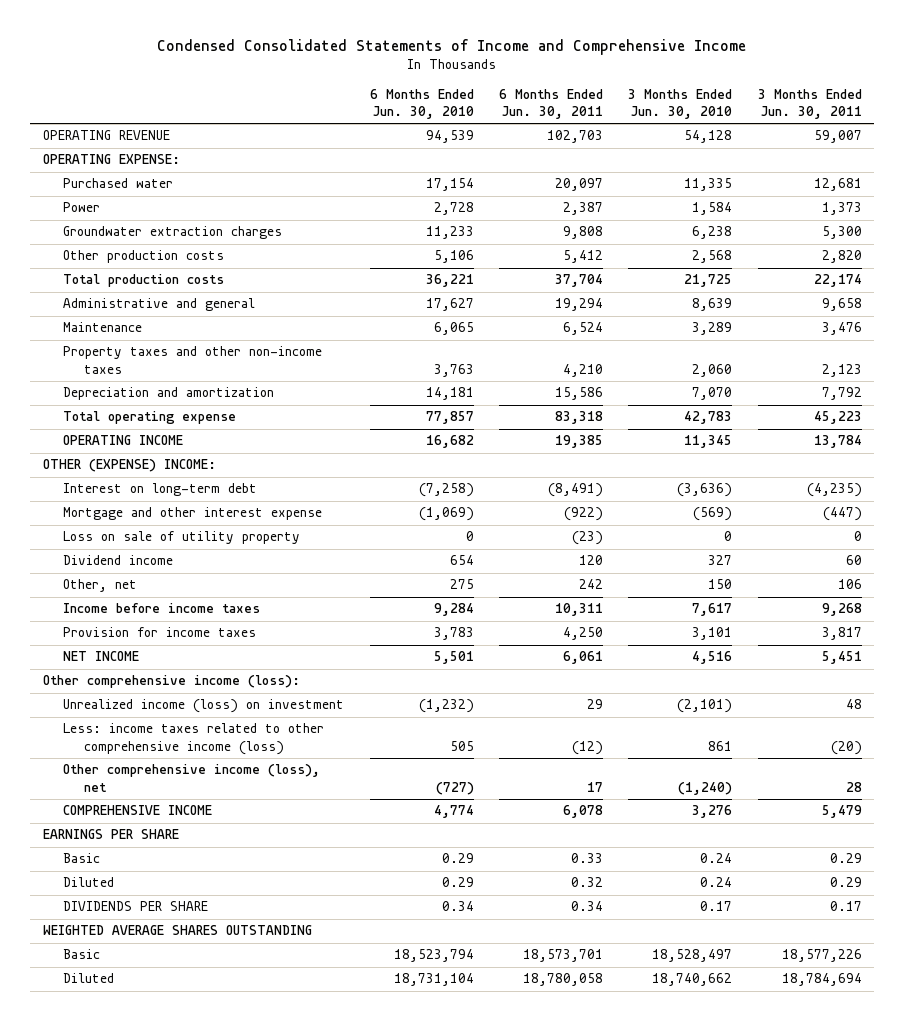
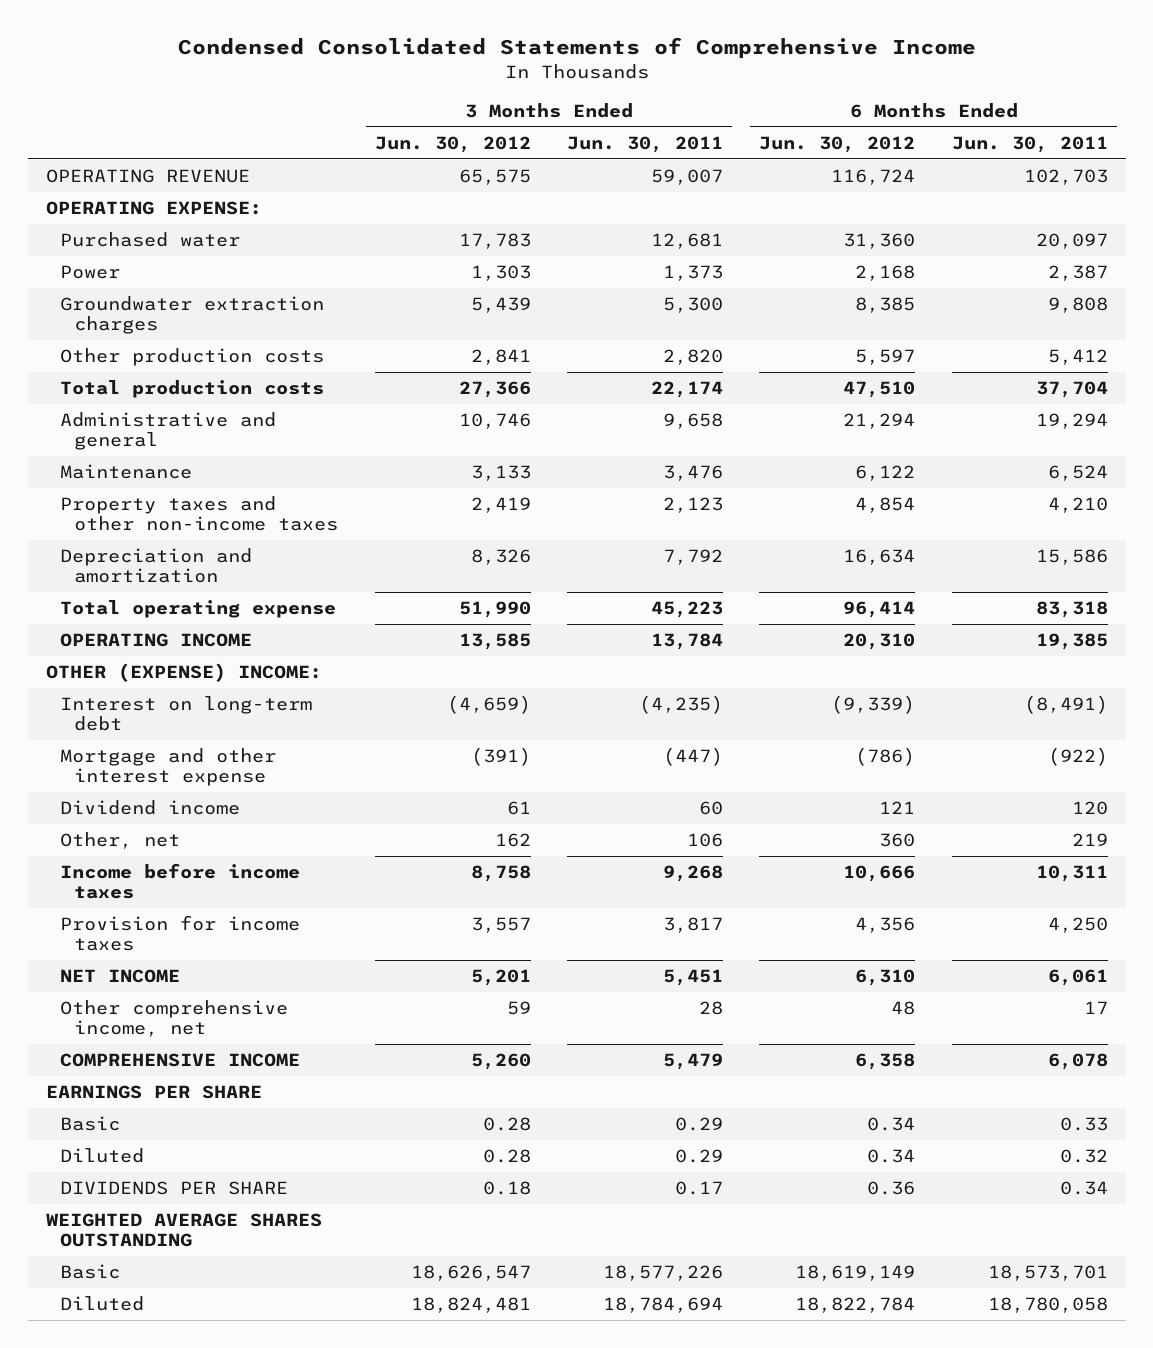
- Condensed Consolidated Statements of Income and Comprehensive Income
+ Condensed Consolidated Statements of Comprehensive Income
- | 6 Months Ended Jun. 30, 2010 | 6 Months Ended Jun. 30, 2011 | 3 Months Ended Jun. 30, 2010 | 3 Months Ended Jun. 30, 2011
+ | 3 Months Ended Jun. 30, 2012 | 3 Months Ended Jun. 30, 2011 | 6 Months Ended Jun. 30, 2012 | 6 Months Ended Jun. 30, 2011
- Loss on sale of utility property | 0 | (23) | 0 | 0
- Other, net | 275 | 242 | 150 | 106
+ Other, net | 162 | 106 | 360 | 219
- Other comprehensive income (loss):
- Unrealized income (loss) on investment | (1,232) | 29 | (2,101) | 48
- Less: income taxes related to other comprehensive income (loss) | 505 | (12) | 861 | (20)
- Other comprehensive income (loss), net | (727) | 17 | (1,240) | 28
+ Other comprehensive income, net | 59 | 28 | 48 | 17

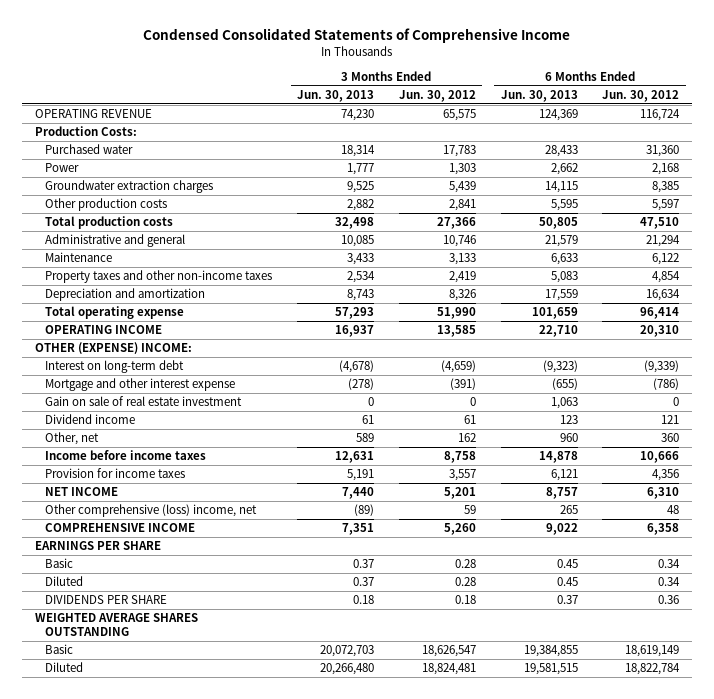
- | 3 Months Ended Jun. 30, 2012 | 3 Months Ended Jun. 30, 2011 | 6 Months Ended Jun. 30, 2012 | 6 Months Ended Jun. 30, 2011
+ | 3 Months Ended Jun. 30, 2013 | 3 Months Ended Jun. 30, 2012 | 6 Months Ended Jun. 30, 2013 | 6 Months Ended Jun. 30, 2012
- OPERATING EXPENSE:
+ Production Costs:
+ Gain on sale of real estate investment | 0 | 0 | 1,063 | 0
- Other comprehensive income, net | 59 | 28 | 48 | 17
+ Other comprehensive (loss) income, net | (89) | 59 | 265 | 48

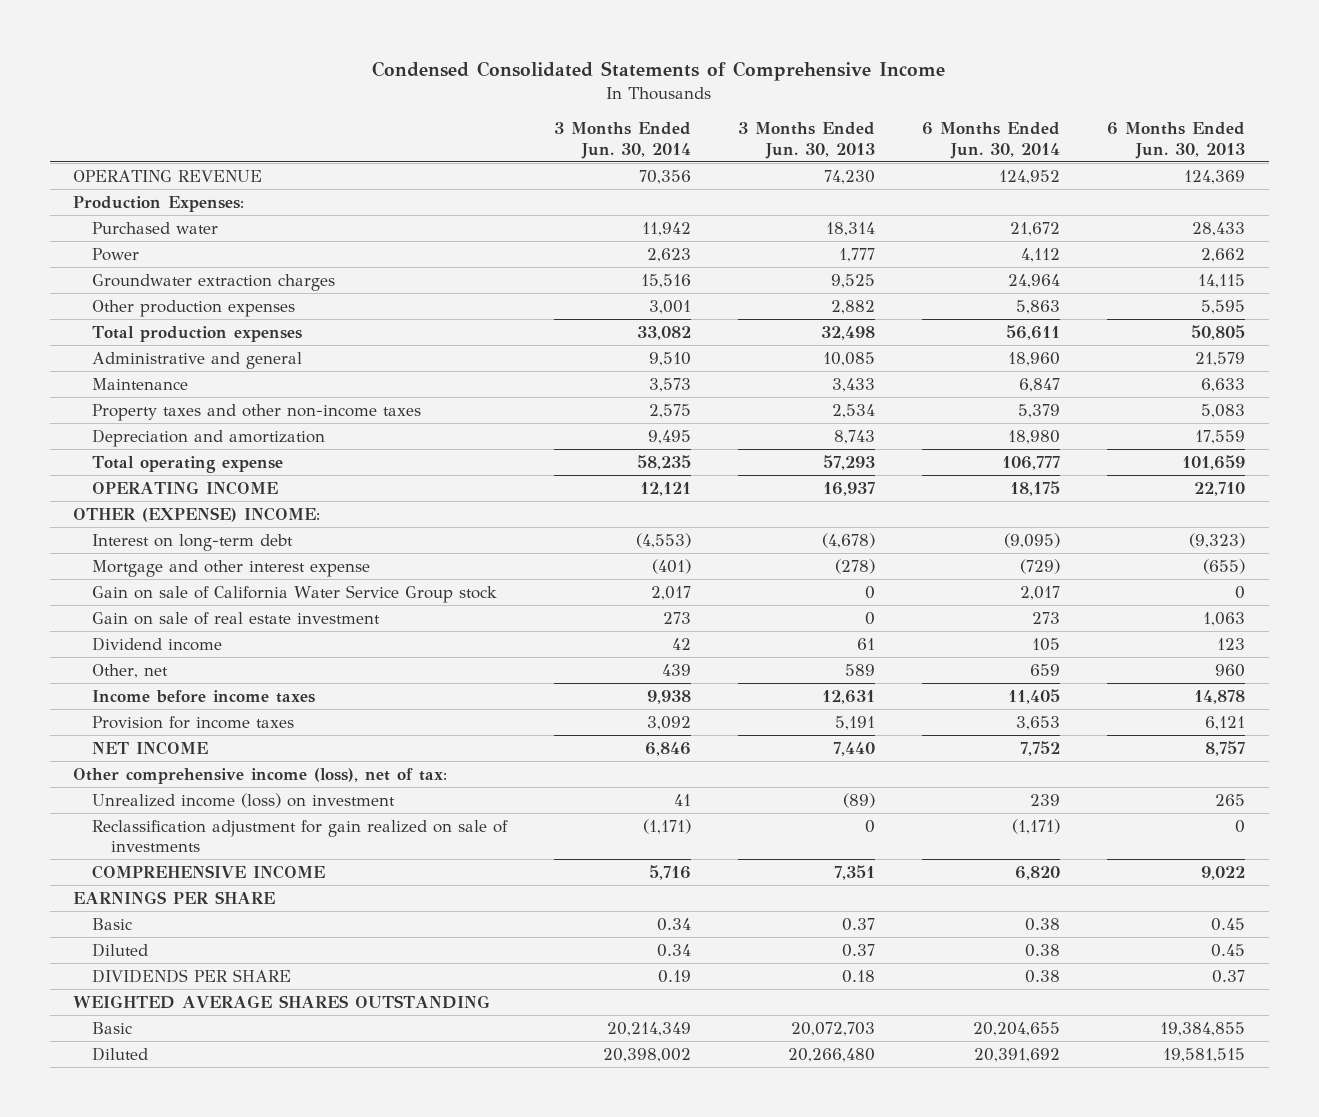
- | 3 Months Ended Jun. 30, 2013 | 3 Months Ended Jun. 30, 2012 | 6 Months Ended Jun. 30, 2013 | 6 Months Ended Jun. 30, 2012
+ | 3 Months Ended Jun. 30, 2014 | 3 Months Ended Jun. 30, 2013 | 6 Months Ended Jun. 30, 2014 | 6 Months Ended Jun. 30, 2013
- Production Costs:
+ Production Expenses:
- Other production costs | 2,882 | 2,841 | 5,595 | 5,597
- Total production costs | 32,498 | 27,366 | 50,805 | 47,510
+ Other production expenses | 3,001 | 2,882 | 5,863 | 5,595
+ Total production expenses | 33,082 | 32,498 | 56,611 | 50,805
+ Gain on sale of California Water Service Group stock | 2,017 | 0 | 2,017 | 0
- Other comprehensive (loss) income, net | (89) | 59 | 265 | 48
+ Other comprehensive income (loss), net of tax:
+ Unrealized income (loss) on investment | 41 | (89) | 239 | 265
+ Reclassification adjustment for gain realized on sale of investments | (1,171) | 0 | (1,171) | 0

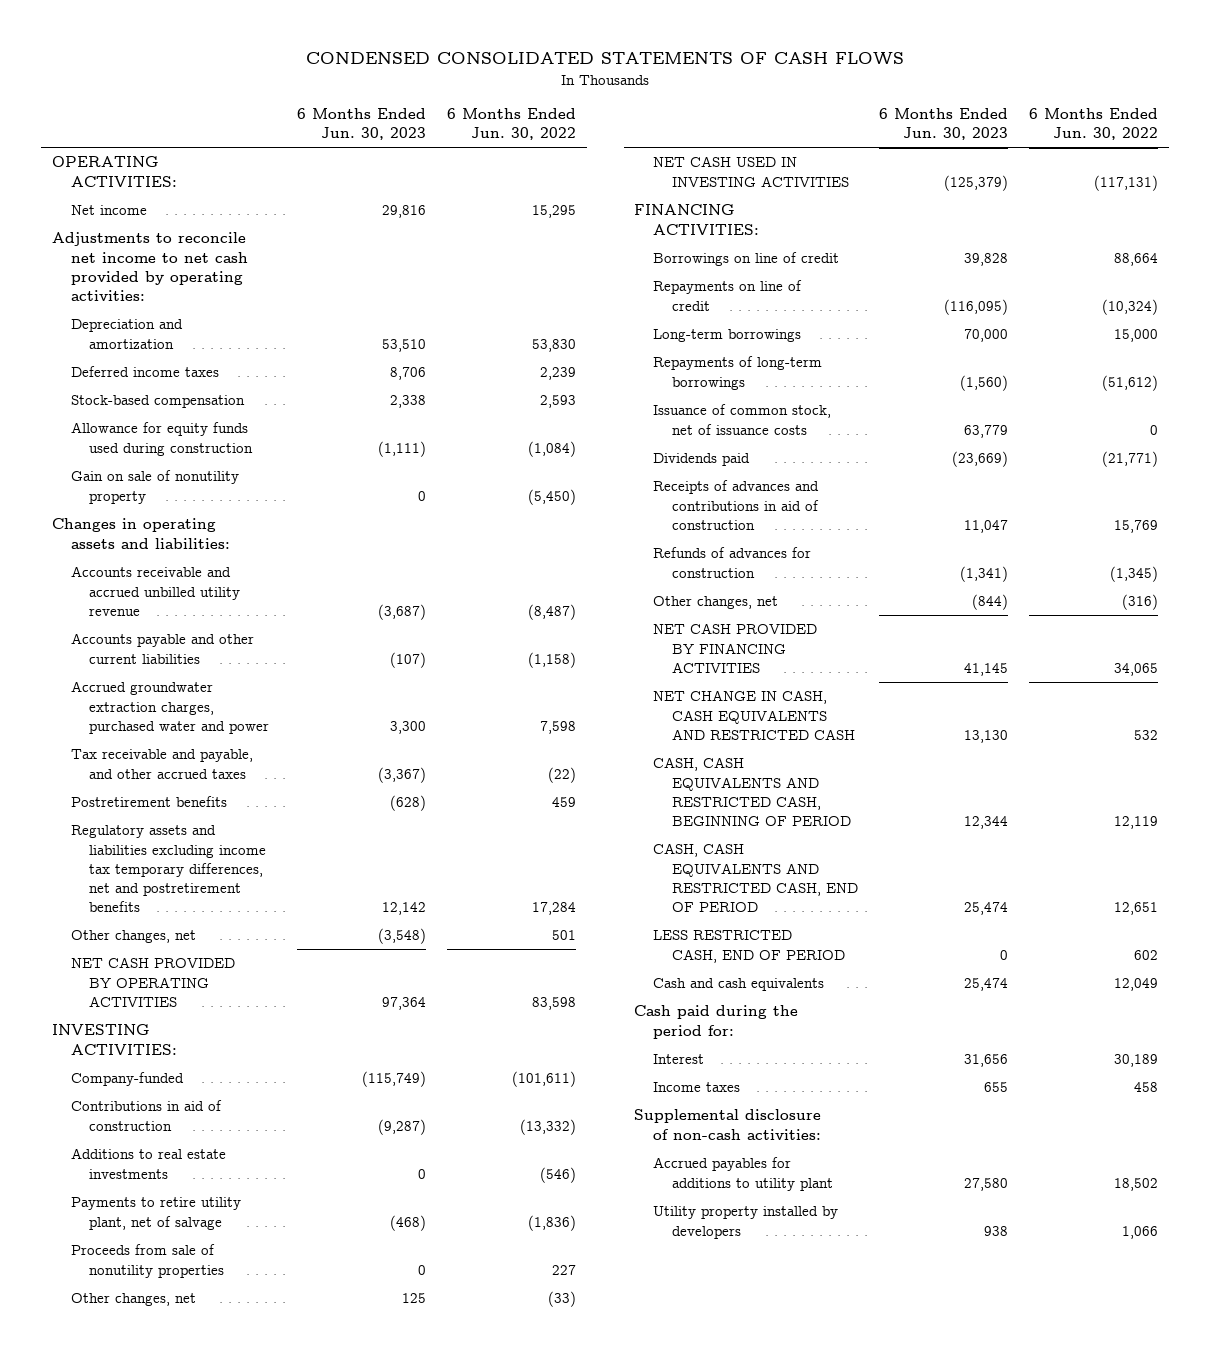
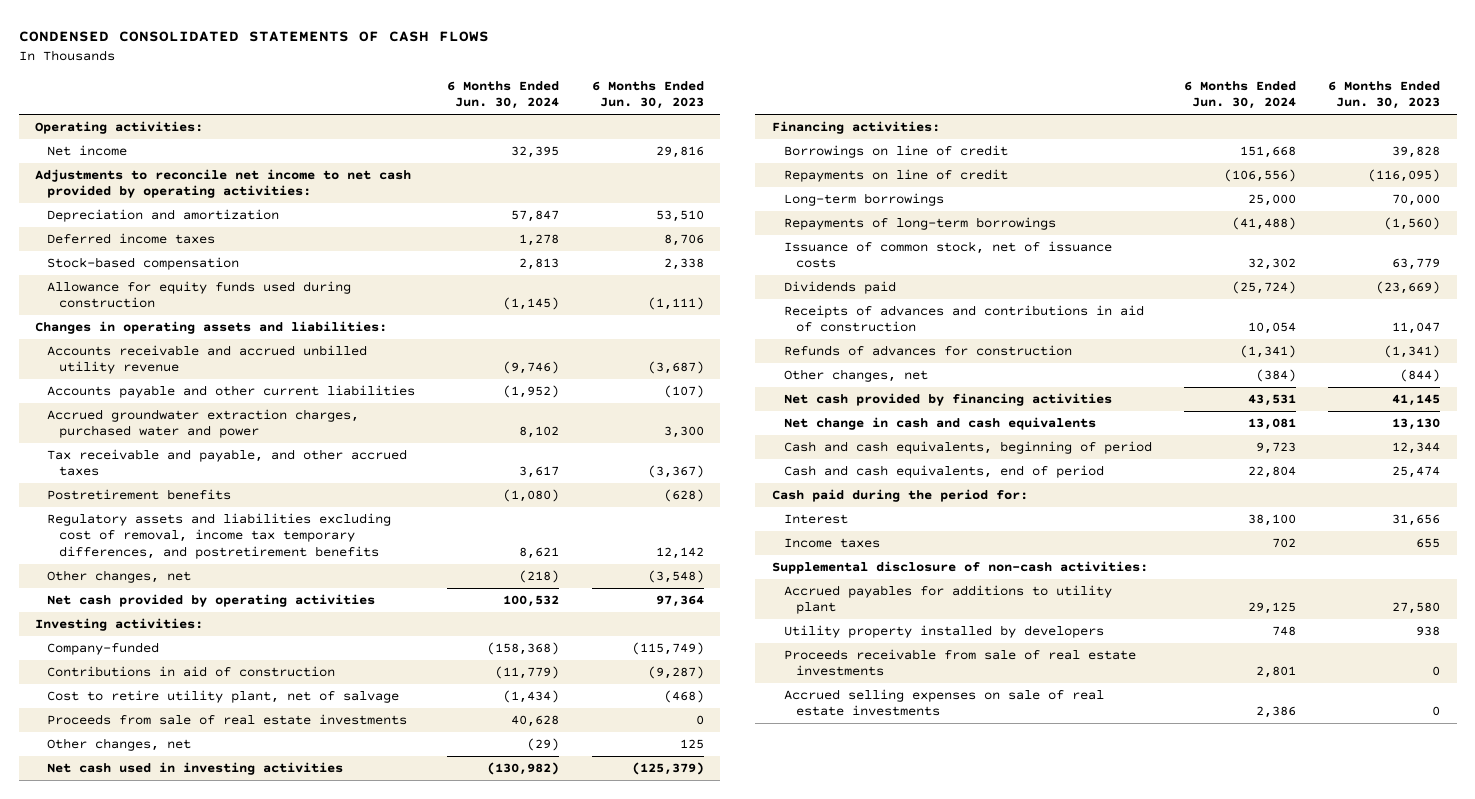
- | 6 Months Ended Jun. 30, 2023 | 6 Months Ended Jun. 30, 2022
+ | 6 Months Ended Jun. 30, 2024 | 6 Months Ended Jun. 30, 2023
- OPERATING ACTIVITIES:
+ Operating activities:
- Gain on sale of nonutility property | 0 | (5,450)
- Regulatory assets and liabilities excluding income tax temporary differences, net and postretirement benefits | 12,142 | 17,284
+ Regulatory assets and liabilities excluding cost of removal, income tax temporary differences, and postretirement benefits | 8,621 | 12,142
- NET CASH PROVIDED BY OPERATING ACTIVITIES | 97,364 | 83,598
- INVESTING ACTIVITIES:
+ Net cash provided by operating activities | 100,532 | 97,364
+ Investing activities:
- Additions to real estate investments | 0 | (546)
- Payments to retire utility plant, net of salvage | (468) | (1,836)
- Proceeds from sale of nonutility properties | 0 | 227
+ Cost to retire utility plant, net of salvage | (1,434) | (468)
+ Proceeds from sale of real estate investments | 40,628 | 0
- NET CASH USED IN INVESTING ACTIVITIES | (125,379) | (117,131)
- FINANCING ACTIVITIES:
+ Net cash used in investing activities | (130,982) | (125,379)
+ Financing activities:
- NET CASH PROVIDED BY FINANCING ACTIVITIES | 41,145 | 34,065
- NET CHANGE IN CASH, CASH EQUIVALENTS AND RESTRICTED CASH | 13,130 | 532
- CASH, CASH EQUIVALENTS AND RESTRICTED CASH, BEGINNING OF PERIOD | 12,344 | 12,119
- CASH, CASH EQUIVALENTS AND RESTRICTED CASH, END OF PERIOD | 25,474 | 12,651
- LESS RESTRICTED CASH, END OF PERIOD | 0 | 602
- Cash and cash equivalents | 25,474 | 12,049
+ Net cash provided by financing activities | 43,531 | 41,145
+ Net change in cash and cash equivalents | 13,081 | 13,130
+ Cash and cash equivalents, beginning of period | 9,723 | 12,344
+ Cash and cash equivalents, end of period | 22,804 | 25,474
+ Proceeds receivable from sale of real estate investments | 2,801 | 0
+ Accrued selling expenses on sale of real estate investments | 2,386 | 0

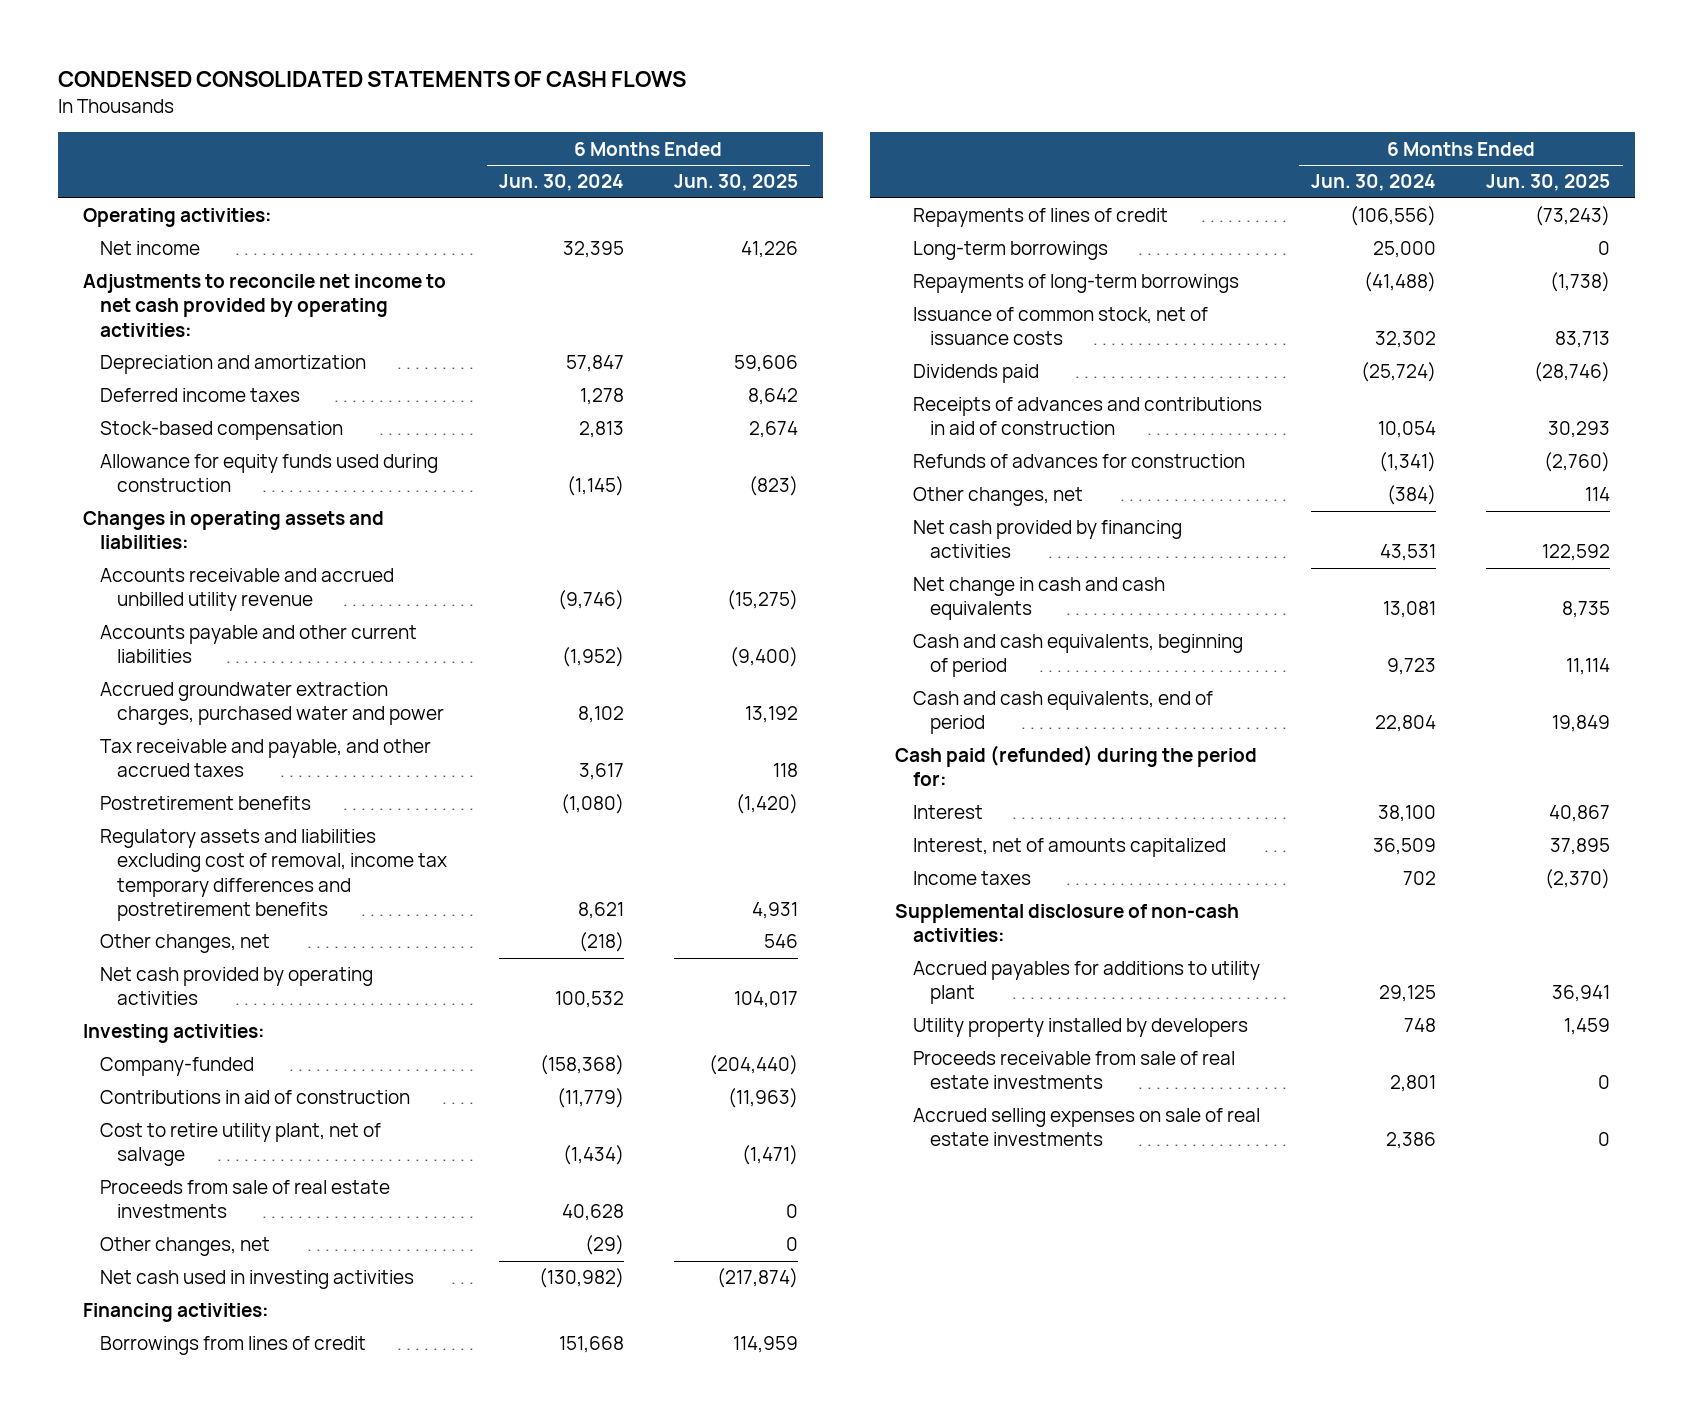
- | 6 Months Ended Jun. 30, 2024 | 6 Months Ended Jun. 30, 2023
+ | 6 Months Ended Jun. 30, 2024 | 6 Months Ended Jun. 30, 2025
- Regulatory assets and liabilities excluding cost of removal, income tax temporary differences, and postretirement benefits | 8,621 | 12,142
+ Regulatory assets and liabilities excluding cost of removal, income tax temporary differences and postretirement benefits | 8,621 | 4,931
- Borrowings on line of credit | 151,668 | 39,828
- Repayments on line of credit | (106,556) | (116,095)
+ Borrowings from lines of credit | 151,668 | 114,959
+ Repayments of lines of credit | (106,556) | (73,243)
- Cash paid during the period for:
+ Cash paid (refunded) during the period for:
+ Interest, net of amounts capitalized | 36,509 | 37,895

